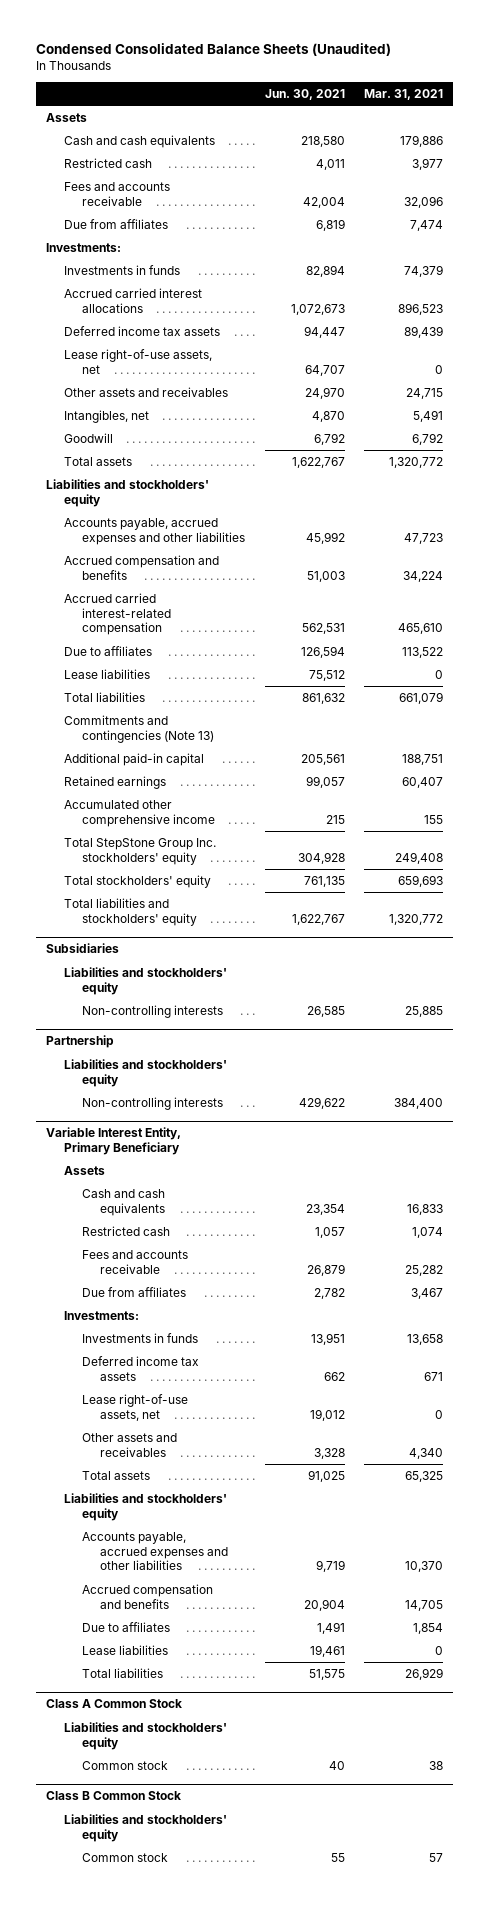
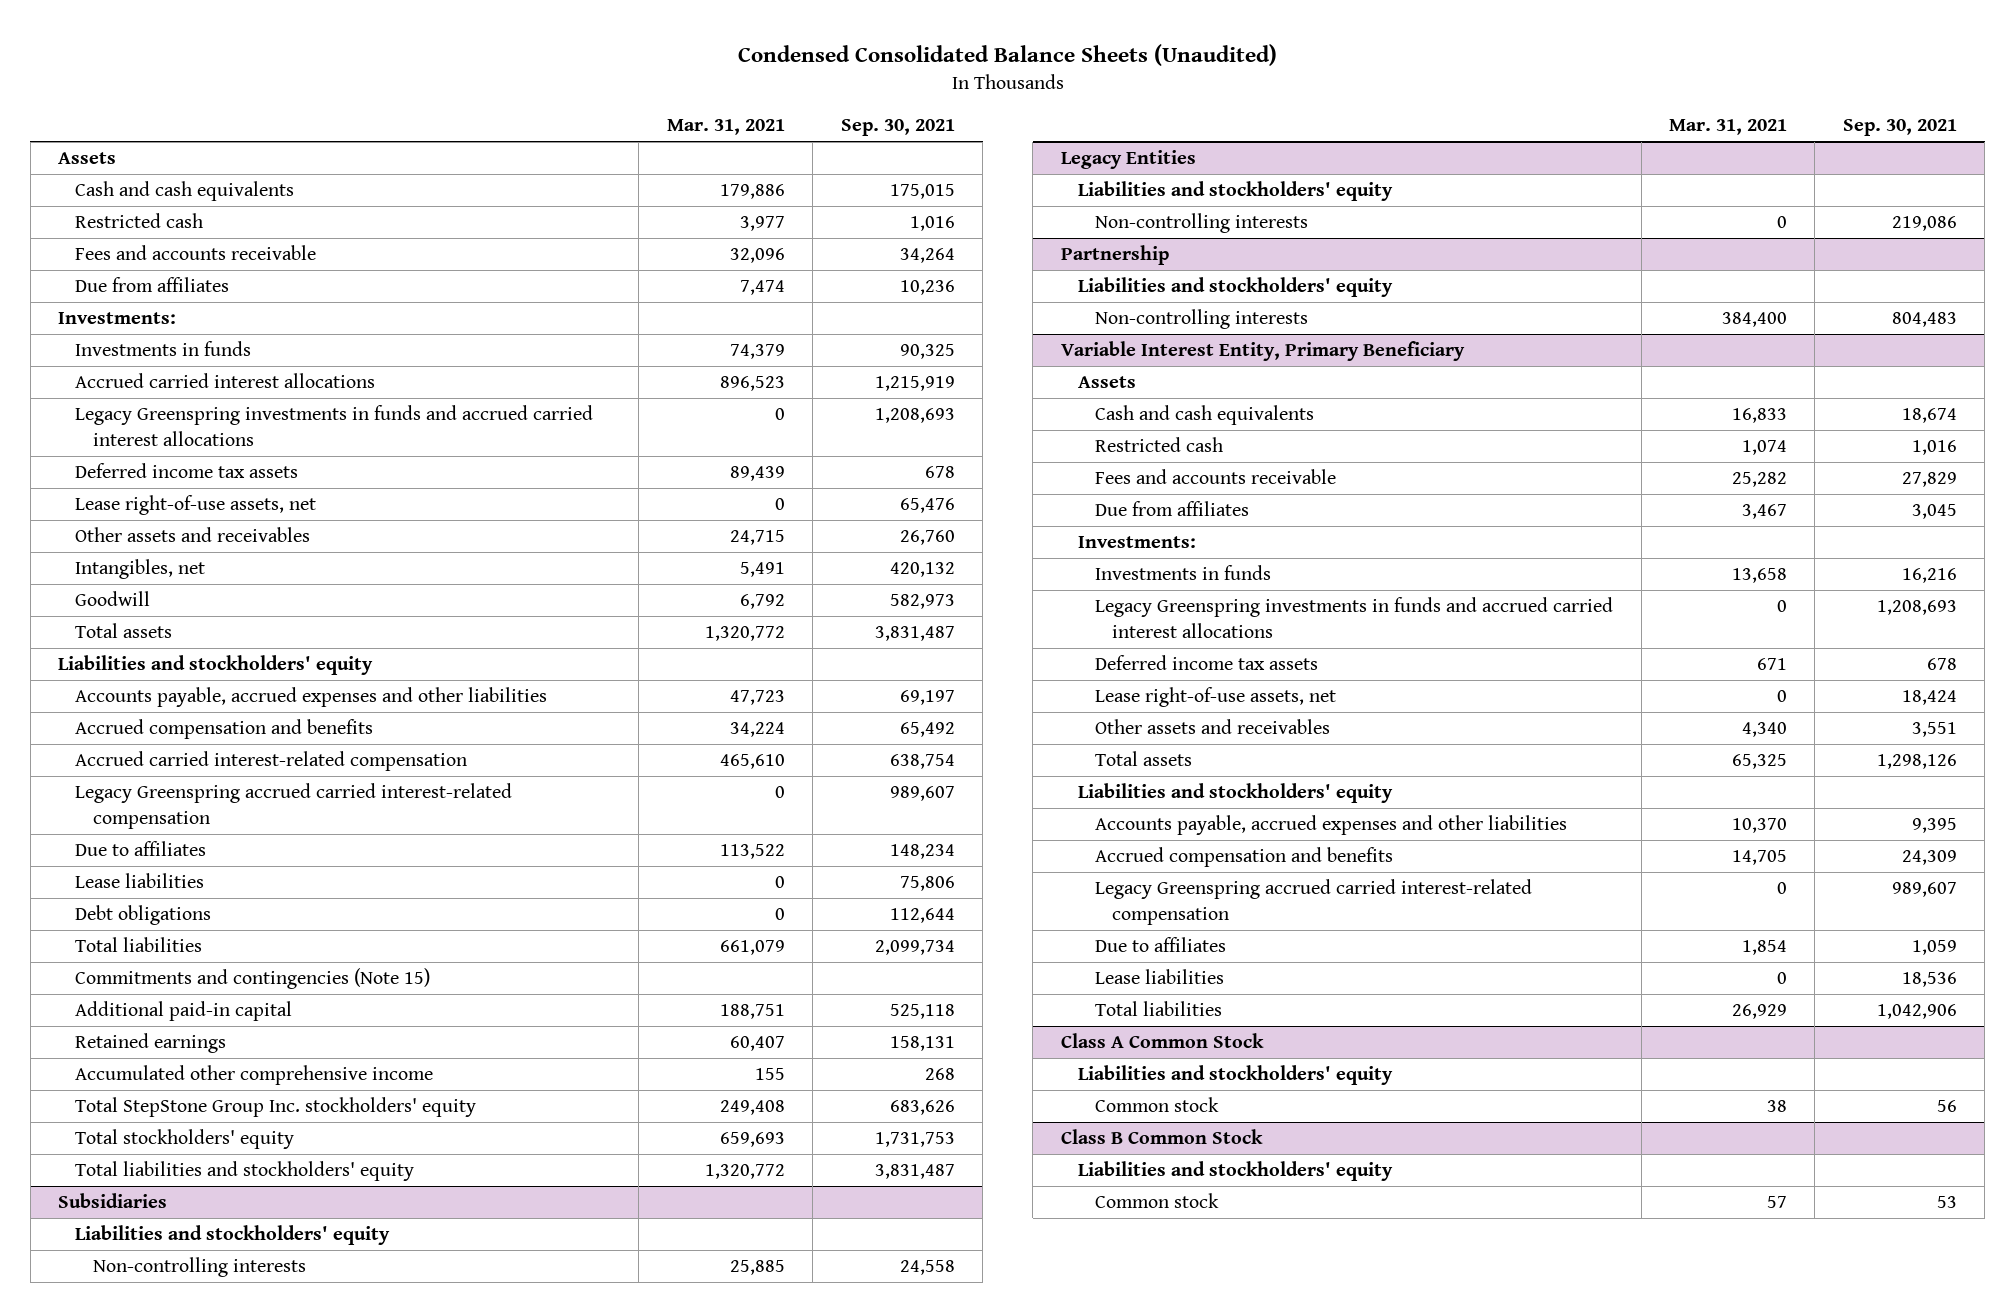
- | Jun. 30, 2021 | Mar. 31, 2021
+ | Mar. 31, 2021 | Sep. 30, 2021
+ Legacy Greenspring investments in funds and accrued carried interest allocations | 0 | 1,208,693
+ Legacy Greenspring accrued carried interest-related compensation | 0 | 989,607
+ Debt obligations | 0 | 112,644
- Commitments and contingencies (Note 13)
+ Commitments and contingencies (Note 15)
+ Legacy Entities
+ Liabilities and stockholders' equity
+ Non-controlling interests | 0 | 219,086
@ Variable Interest Entity, Primary Beneficiary
+ Legacy Greenspring investments in funds and accrued carried interest allocations | 0 | 1,208,693
+ Legacy Greenspring accrued carried interest-related compensation | 0 | 989,607

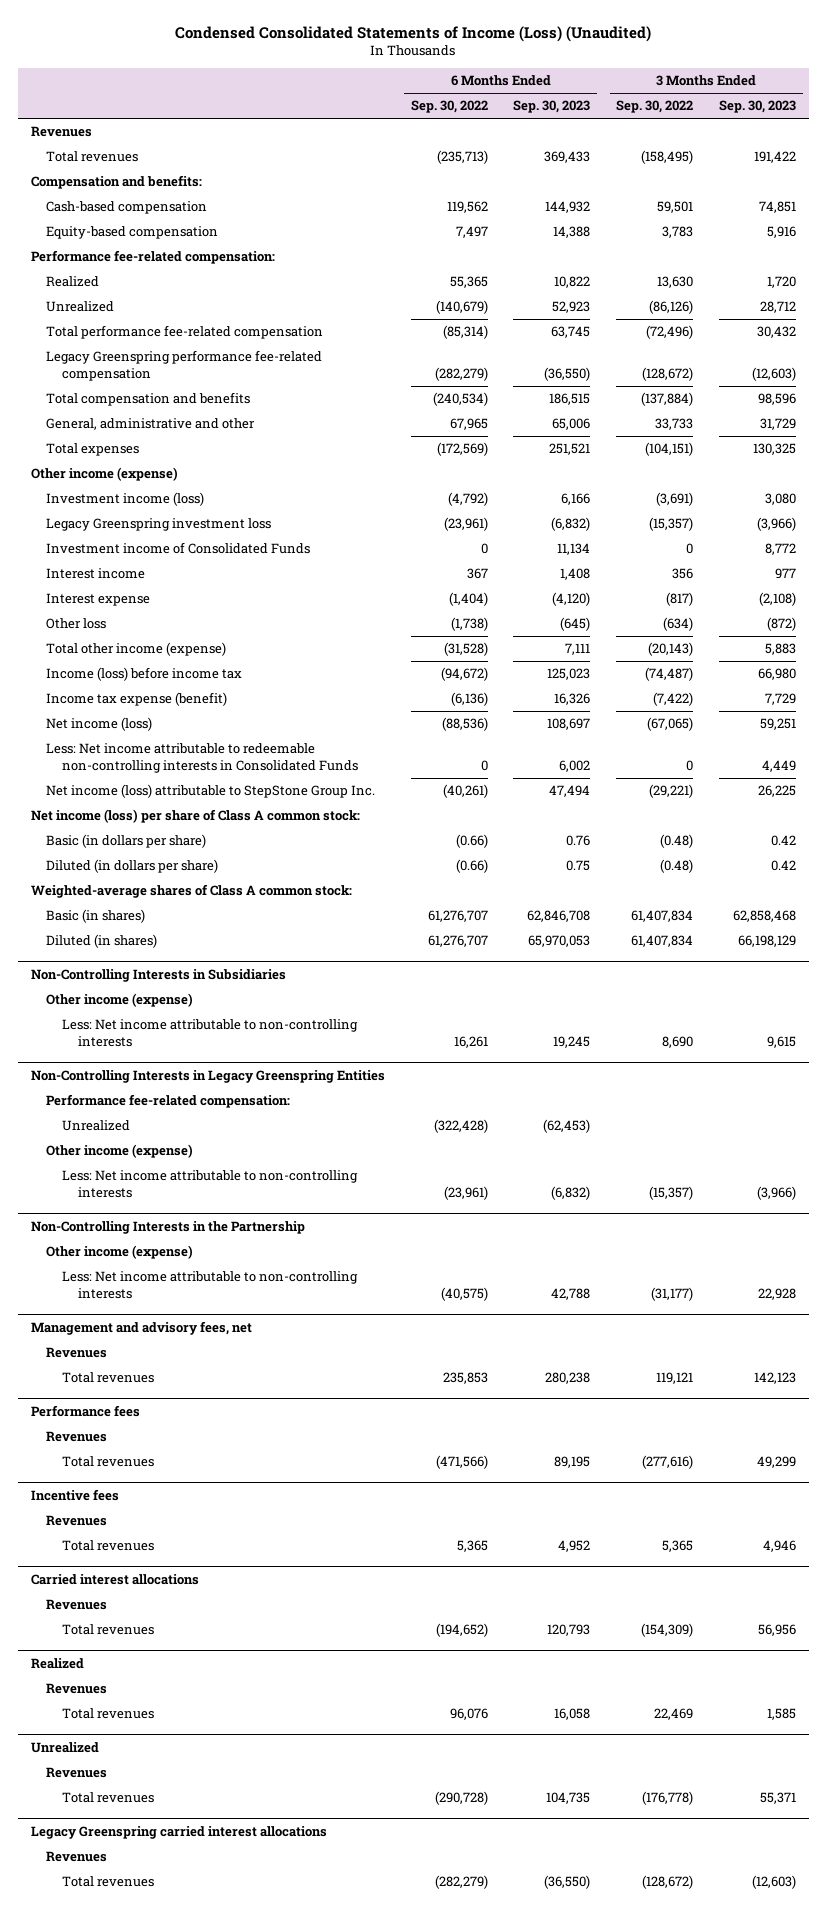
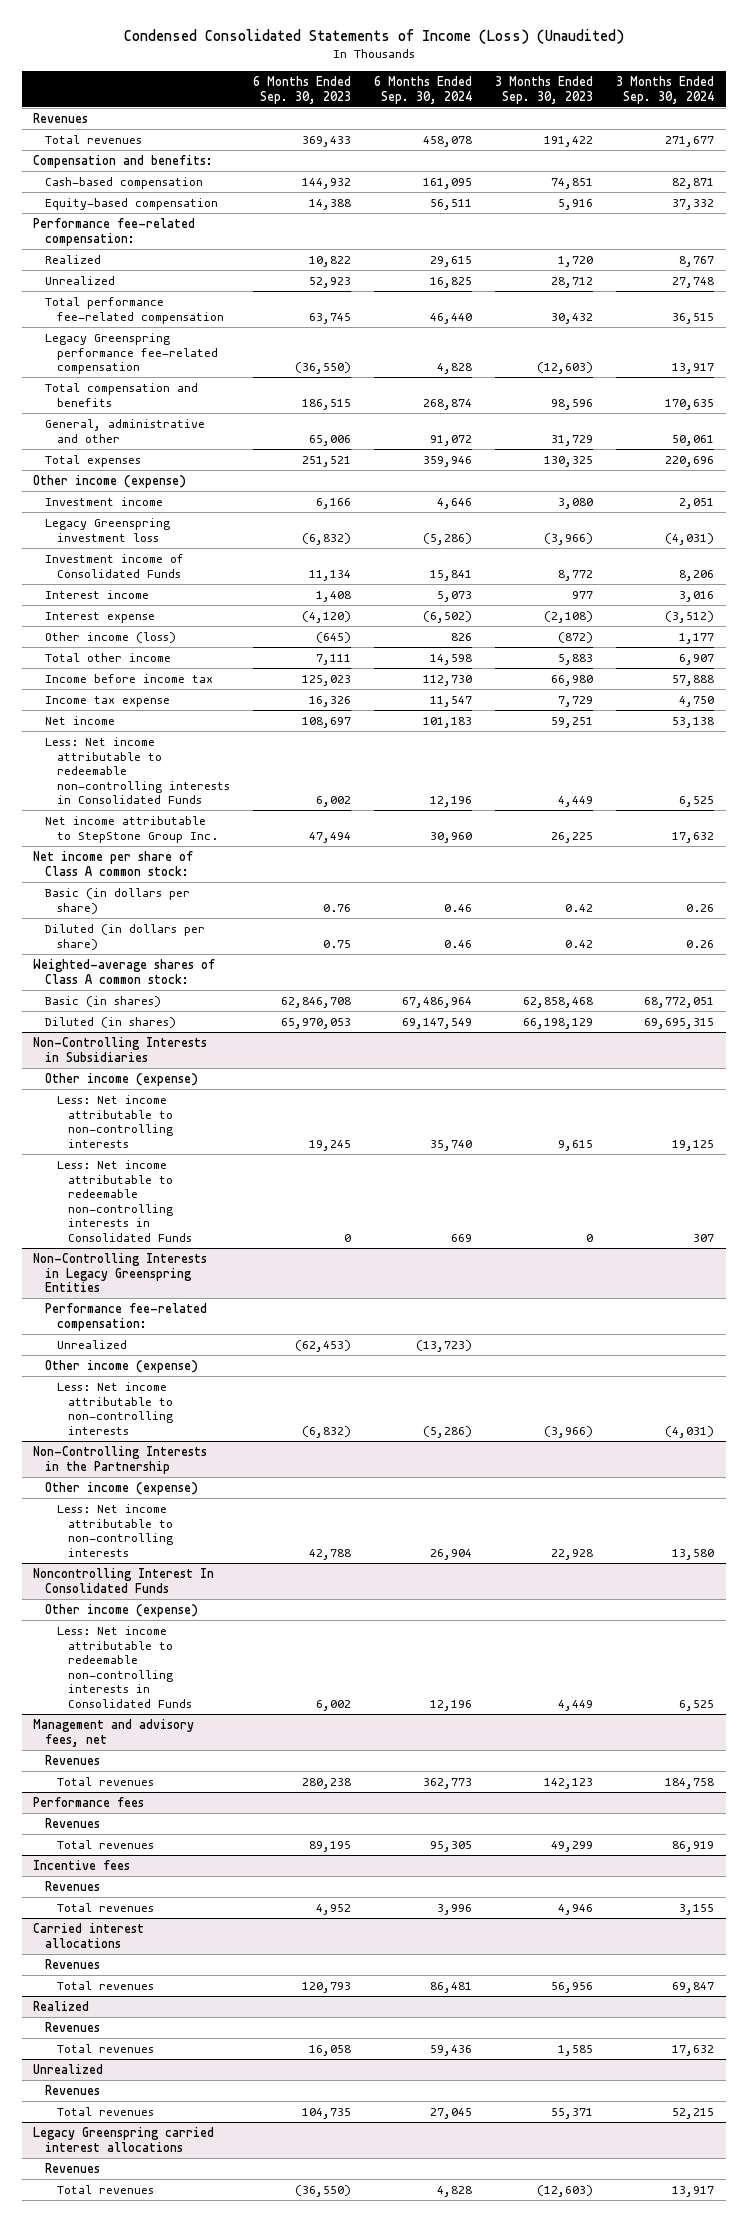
- | 6 Months Ended Sep. 30, 2022 | 6 Months Ended Sep. 30, 2023 | 3 Months Ended Sep. 30, 2022 | 3 Months Ended Sep. 30, 2023
+ | 6 Months Ended Sep. 30, 2023 | 6 Months Ended Sep. 30, 2024 | 3 Months Ended Sep. 30, 2023 | 3 Months Ended Sep. 30, 2024
- Investment income (loss) | (4,792) | 6,166 | (3,691) | 3,080
+ Investment income | 6,166 | 4,646 | 3,080 | 2,051
- Other loss | (1,738) | (645) | (634) | (872)
- Total other income (expense) | (31,528) | 7,111 | (20,143) | 5,883
- Income (loss) before income tax | (94,672) | 125,023 | (74,487) | 66,980
- Income tax expense (benefit) | (6,136) | 16,326 | (7,422) | 7,729
- Net income (loss) | (88,536) | 108,697 | (67,065) | 59,251
+ Other income (loss) | (645) | 826 | (872) | 1,177
+ Total other income | 7,111 | 14,598 | 5,883 | 6,907
+ Income before income tax | 125,023 | 112,730 | 66,980 | 57,888
+ Income tax expense | 16,326 | 11,547 | 7,729 | 4,750
+ Net income | 108,697 | 101,183 | 59,251 | 53,138
- Net income (loss) attributable to StepStone Group Inc. | (40,261) | 47,494 | (29,221) | 26,225
- Net income (loss) per share of Class A common stock:
+ Net income attributable to StepStone Group Inc. | 47,494 | 30,960 | 26,225 | 17,632
+ Net income per share of Class A common stock:
@ Non-Controlling Interests in Subsidiaries
+ Less: Net income attributable to redeemable non-controlling interests in Consolidated Funds | 0 | 669 | 0 | 307
+ Noncontrolling Interest In Consolidated Funds
+ Other income (expense)
+ Less: Net income attributable to redeemable non-controlling interests in Consolidated Funds | 6,002 | 12,196 | 4,449 | 6,525

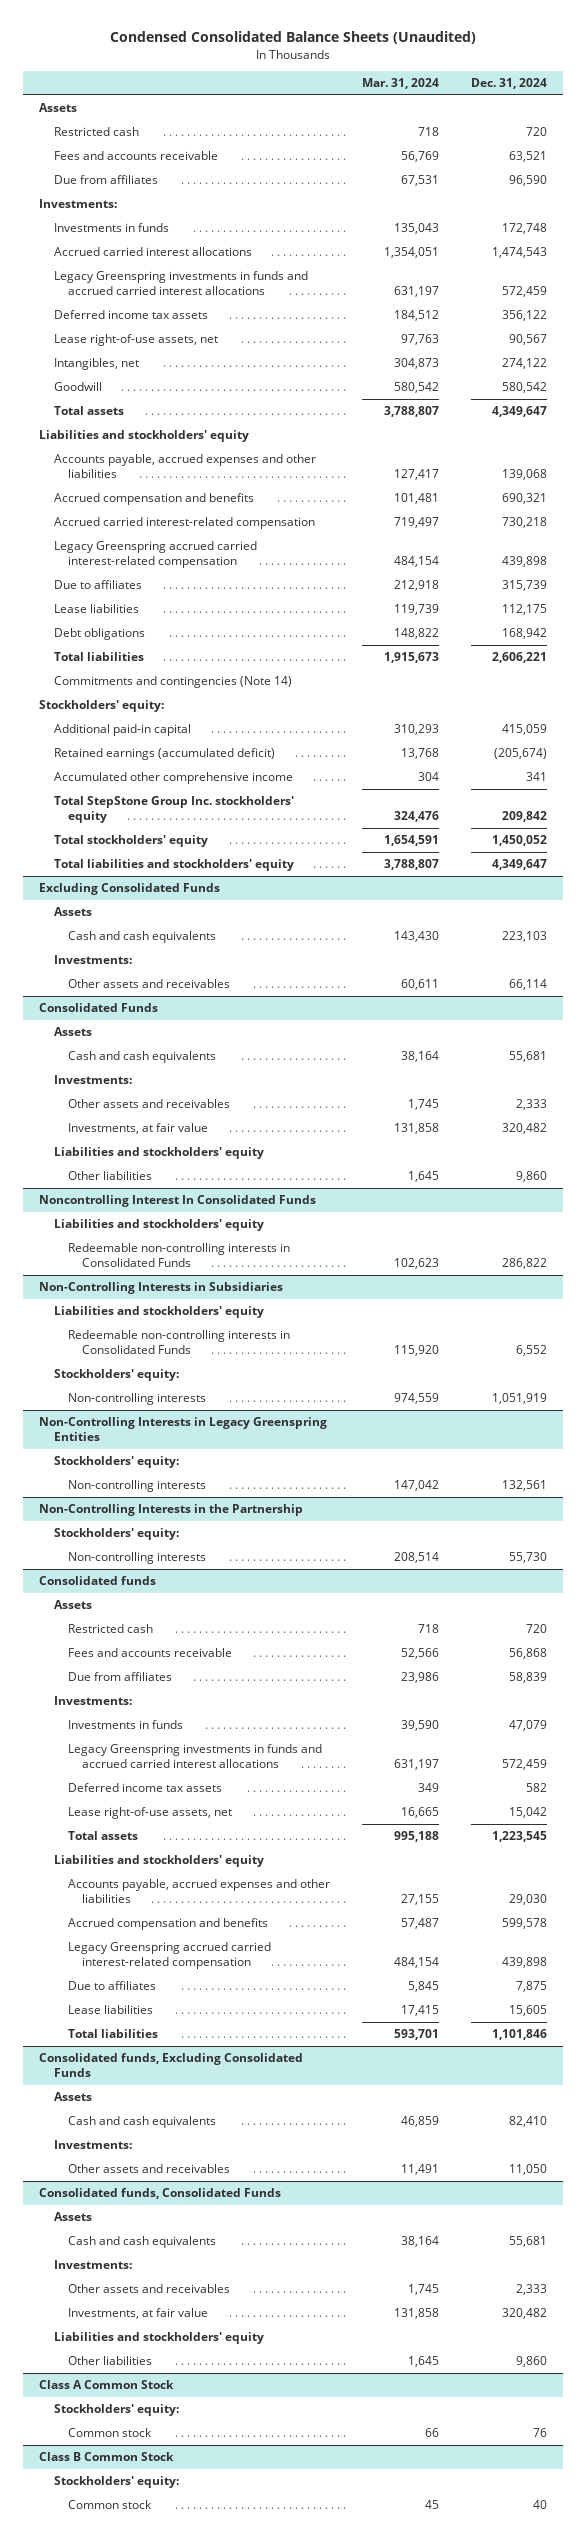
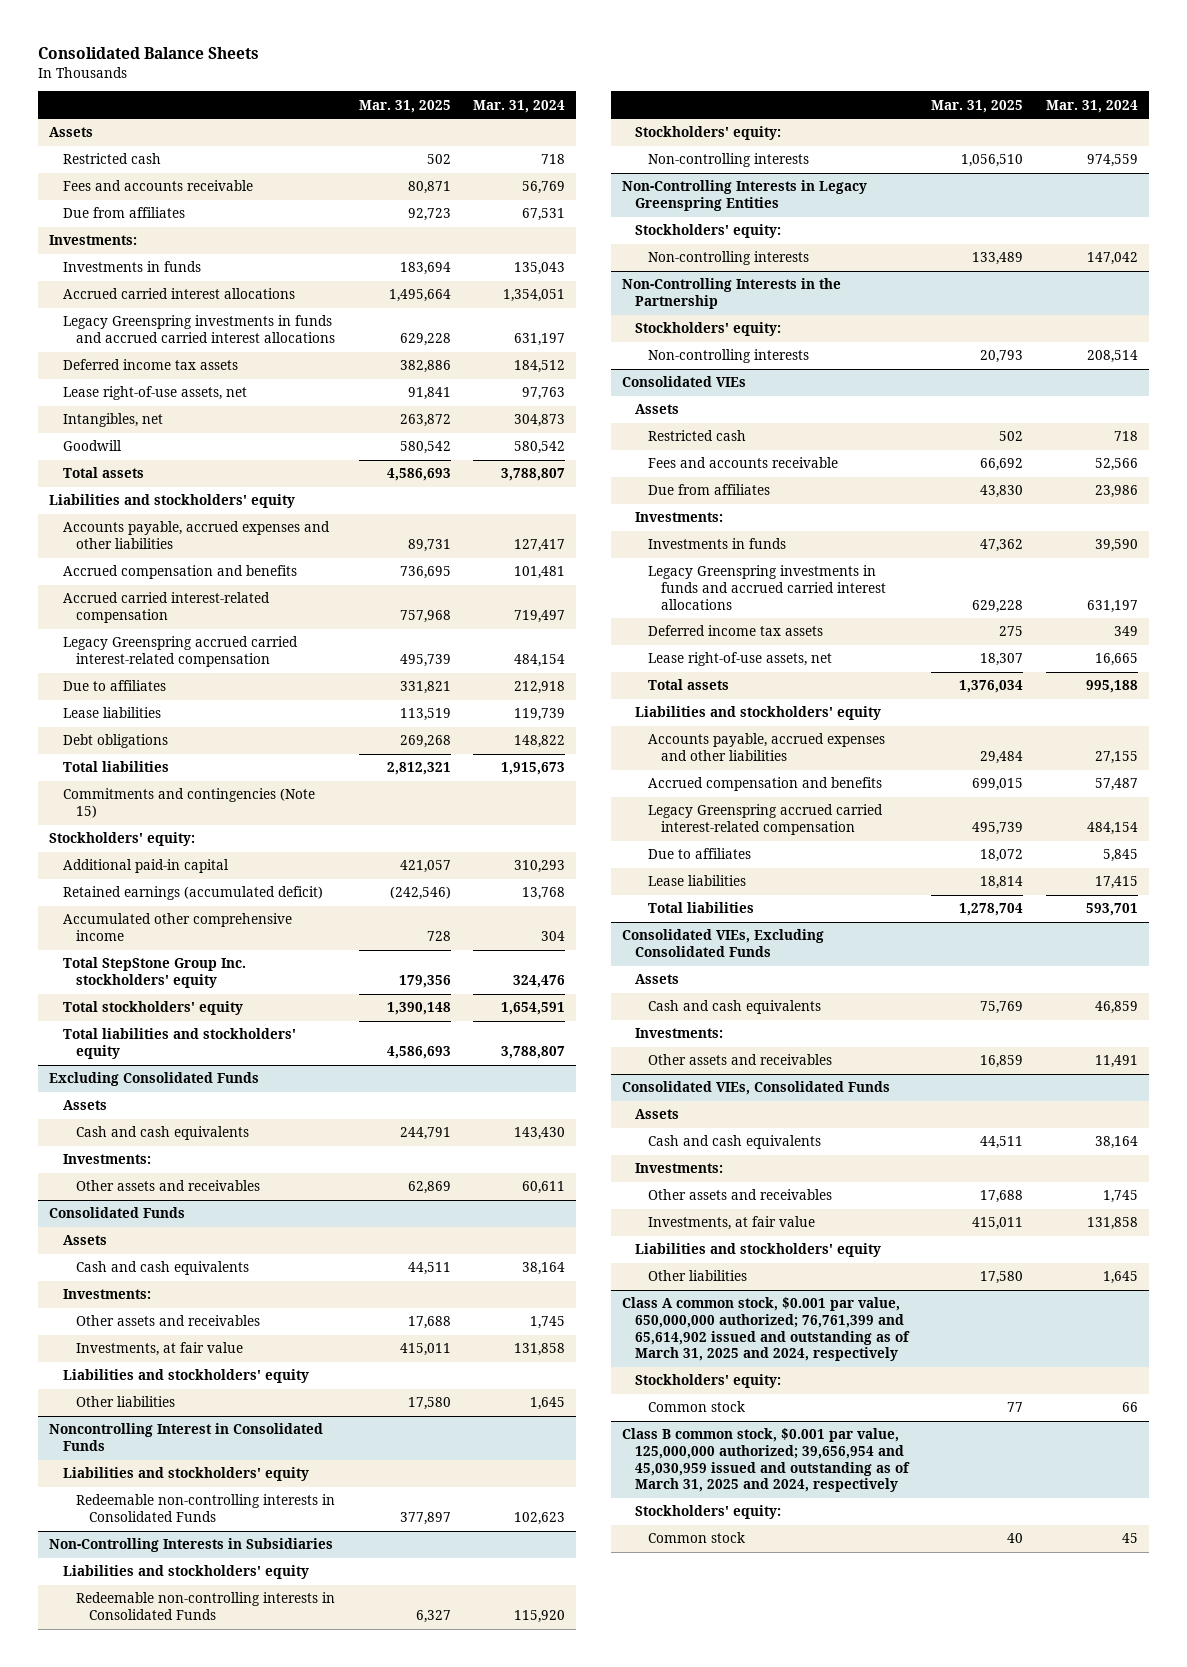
- Condensed Consolidated Balance Sheets (Unaudited)
+ Consolidated Balance Sheets
- | Mar. 31, 2024 | Dec. 31, 2024
+ | Mar. 31, 2025 | Mar. 31, 2024
- Commitments and contingencies (Note 14)
+ Commitments and contingencies (Note 15)
- Noncontrolling Interest In Consolidated Funds
+ Noncontrolling Interest in Consolidated Funds
- Consolidated funds
+ Consolidated VIEs
- Consolidated funds, Excluding Consolidated Funds
+ Consolidated VIEs, Excluding Consolidated Funds
- Consolidated funds, Consolidated Funds
+ Consolidated VIEs, Consolidated Funds
- Class A Common Stock
+ Class A common stock, $0.001 par value, 650,000,000 authorized; 76,761,399 and 65,614,902 issued and outstanding as of March 31, 2025 and 2024, respectively
- Class B Common Stock
+ Class B common stock, $0.001 par value, 125,000,000 authorized; 39,656,954 and 45,030,959 issued and outstanding as of March 31, 2025 and 2024, respectively

